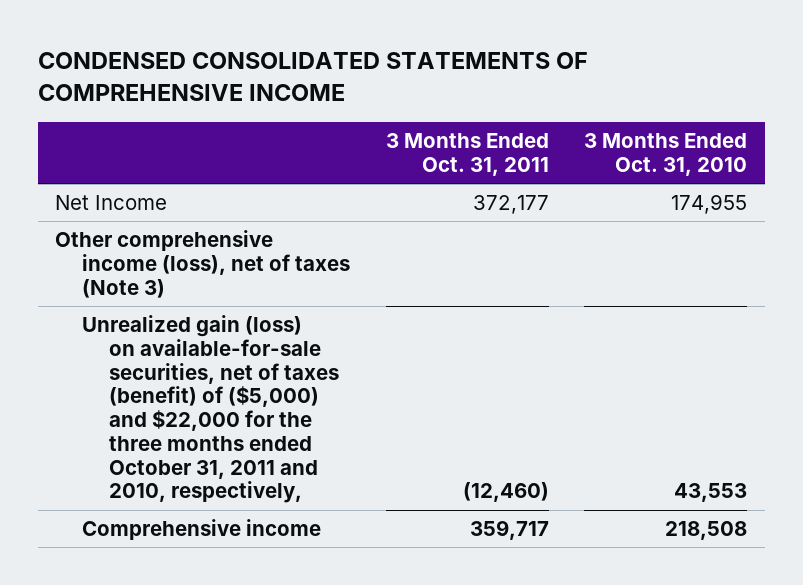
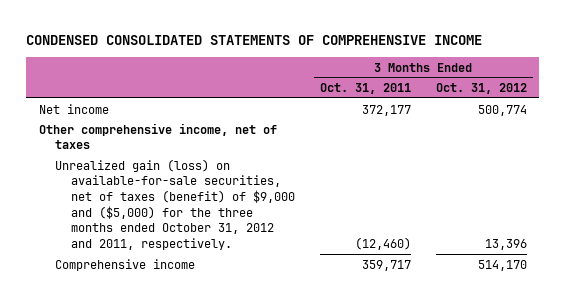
- | 3 Months Ended Oct. 31, 2011 | 3 Months Ended Oct. 31, 2010
+ | 3 Months Ended Oct. 31, 2011 | 3 Months Ended Oct. 31, 2012
- Net Income | 372,177 | 174,955
- Other comprehensive income (loss), net of taxes (Note 3)
- Unrealized gain (loss) on available-for-sale securities, net of taxes (benefit) of ($5,000) and $22,000 for the three months ended October 31, 2011 and 2010, respectively, | (12,460) | 43,553
+ Net income | 372,177 | 500,774
+ Other comprehensive income, net of taxes
+ Unrealized gain (loss) on available-for-sale securities, net of taxes (benefit) of $9,000 and ($5,000) for the three months ended October 31, 2012 and 2011, respectively. | (12,460) | 13,396

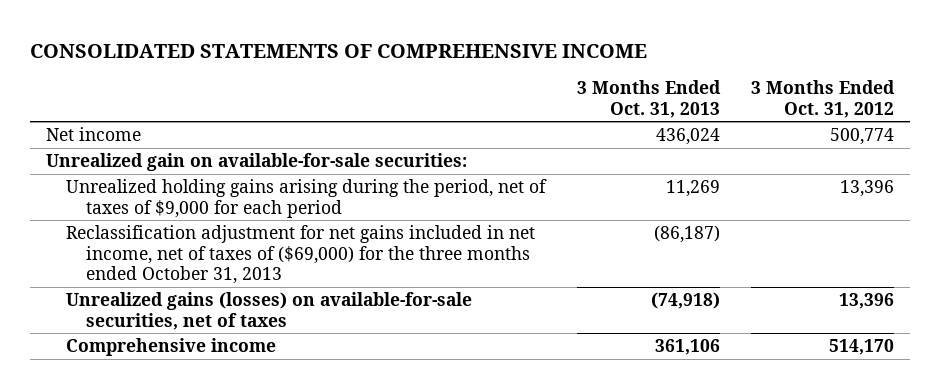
- CONDENSED CONSOLIDATED STATEMENTS OF COMPREHENSIVE INCOME
+ CONSOLIDATED STATEMENTS OF COMPREHENSIVE INCOME
- | 3 Months Ended Oct. 31, 2011 | 3 Months Ended Oct. 31, 2012
+ | 3 Months Ended Oct. 31, 2013 | 3 Months Ended Oct. 31, 2012
- Other comprehensive income, net of taxes
- Unrealized gain (loss) on available-for-sale securities, net of taxes (benefit) of $9,000 and ($5,000) for the three months ended October 31, 2012 and 2011, respectively. | (12,460) | 13,396
+ Unrealized gain on available-for-sale securities:
+ Unrealized holding gains arising during the period, net of taxes of $9,000 for each period | 11,269 | 13,396
+ Reclassification adjustment for net gains included in net income, net of taxes of ($69,000) for the three months ended October 31, 2013 | (86,187) |
+ Unrealized gains (losses) on available-for-sale securities, net of taxes | (74,918) | 13,396

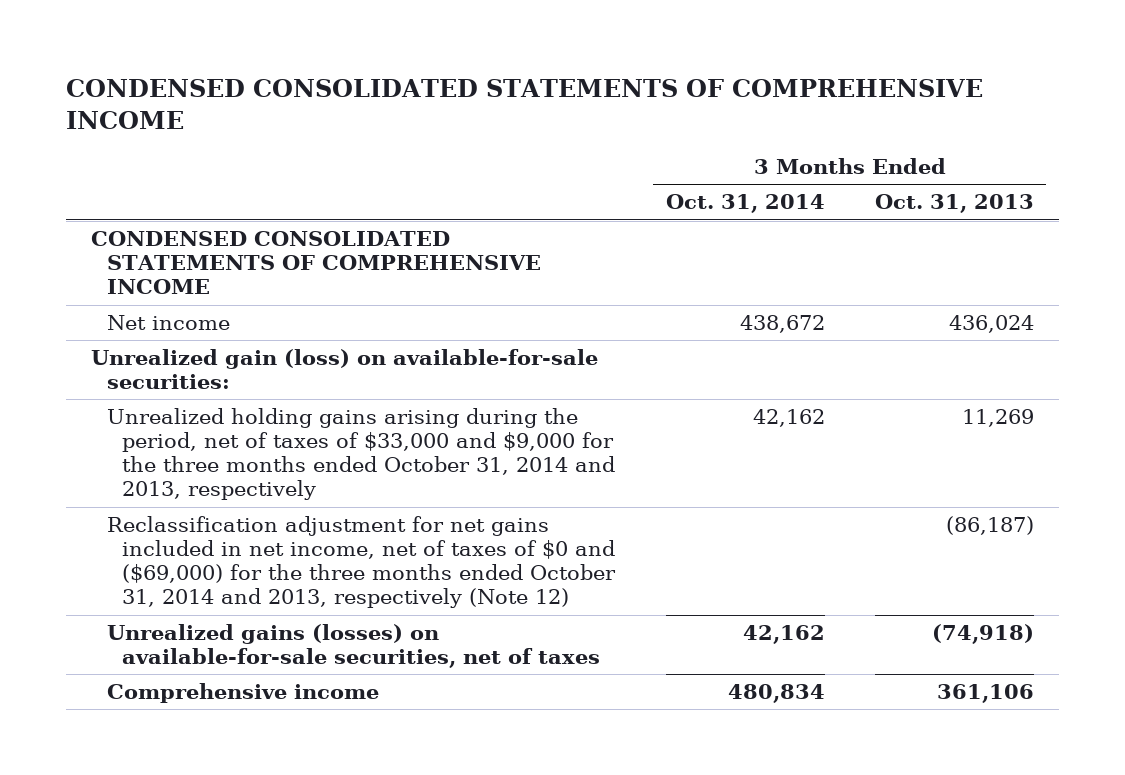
- CONSOLIDATED STATEMENTS OF COMPREHENSIVE INCOME
+ CONDENSED CONSOLIDATED STATEMENTS OF COMPREHENSIVE INCOME
- | 3 Months Ended Oct. 31, 2013 | 3 Months Ended Oct. 31, 2012
+ | 3 Months Ended Oct. 31, 2014 | 3 Months Ended Oct. 31, 2013
+ CONDENSED CONSOLIDATED STATEMENTS OF COMPREHENSIVE INCOME
- Unrealized gain on available-for-sale securities:
- Unrealized holding gains arising during the period, net of taxes of $9,000 for each period | 11,269 | 13,396
- Reclassification adjustment for net gains included in net income, net of taxes of ($69,000) for the three months ended October 31, 2013 | (86,187) |
+ Unrealized gain (loss) on available-for-sale securities:
+ Unrealized holding gains arising during the period, net of taxes of $33,000 and $9,000 for the three months ended October 31, 2014 and 2013, respectively | 42,162 | 11,269
+ Reclassification adjustment for net gains included in net income, net of taxes of $0 and ($69,000) for the three months ended October 31, 2014 and 2013, respectively (Note 12) | | (86,187)

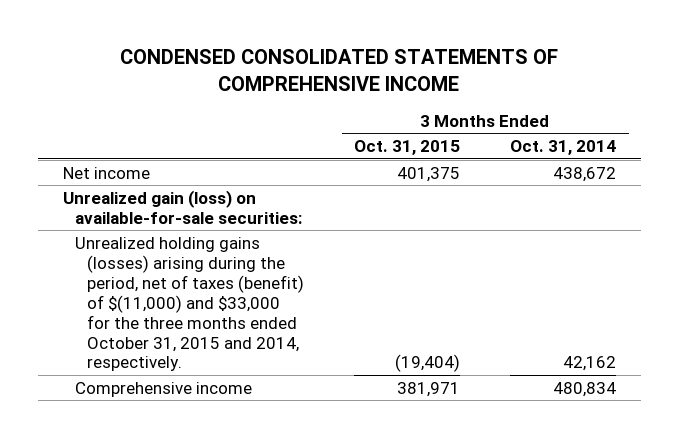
- | 3 Months Ended Oct. 31, 2014 | 3 Months Ended Oct. 31, 2013
+ | 3 Months Ended Oct. 31, 2015 | 3 Months Ended Oct. 31, 2014
- CONDENSED CONSOLIDATED STATEMENTS OF COMPREHENSIVE INCOME
- Unrealized holding gains arising during the period, net of taxes of $33,000 and $9,000 for the three months ended October 31, 2014 and 2013, respectively | 42,162 | 11,269
- Reclassification adjustment for net gains included in net income, net of taxes of $0 and ($69,000) for the three months ended October 31, 2014 and 2013, respectively (Note 12) | | (86,187)
- Unrealized gains (losses) on available-for-sale securities, net of taxes | 42,162 | (74,918)
+ Unrealized holding gains (losses) arising during the period, net of taxes (benefit) of $(11,000) and $33,000 for the three months ended October 31, 2015 and 2014, respectively. | (19,404) | 42,162

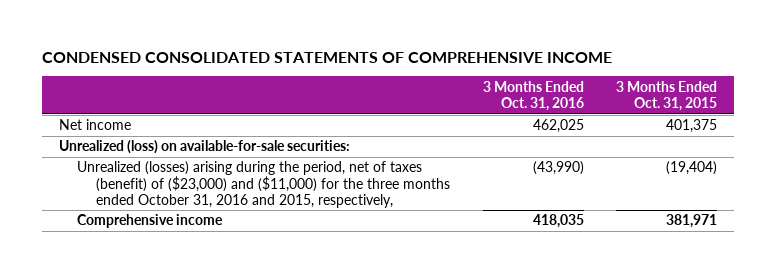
- | 3 Months Ended Oct. 31, 2015 | 3 Months Ended Oct. 31, 2014
+ | 3 Months Ended Oct. 31, 2016 | 3 Months Ended Oct. 31, 2015
- Unrealized gain (loss) on available-for-sale securities:
- Unrealized holding gains (losses) arising during the period, net of taxes (benefit) of $(11,000) and $33,000 for the three months ended October 31, 2015 and 2014, respectively. | (19,404) | 42,162
+ Unrealized (loss) on available-for-sale securities:
+ Unrealized (losses) arising during the period, net of taxes (benefit) of ($23,000) and ($11,000) for the three months ended October 31, 2016 and 2015, respectively, | (43,990) | (19,404)

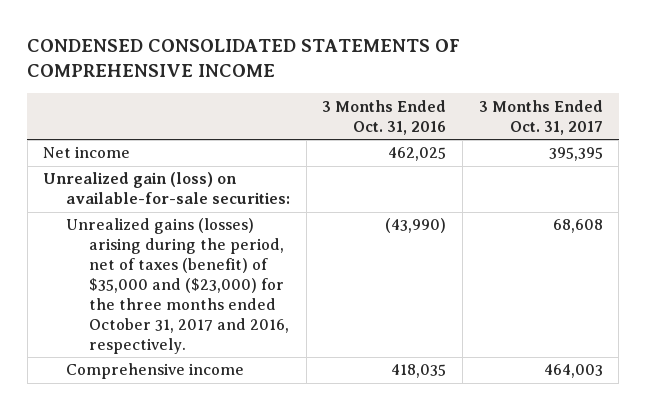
- | 3 Months Ended Oct. 31, 2016 | 3 Months Ended Oct. 31, 2015
+ | 3 Months Ended Oct. 31, 2016 | 3 Months Ended Oct. 31, 2017
- Unrealized (loss) on available-for-sale securities:
- Unrealized (losses) arising during the period, net of taxes (benefit) of ($23,000) and ($11,000) for the three months ended October 31, 2016 and 2015, respectively, | (43,990) | (19,404)
+ Unrealized gain (loss) on available-for-sale securities:
+ Unrealized gains (losses) arising during the period, net of taxes (benefit) of $35,000 and ($23,000) for the three months ended October 31, 2017 and 2016, respectively. | (43,990) | 68,608

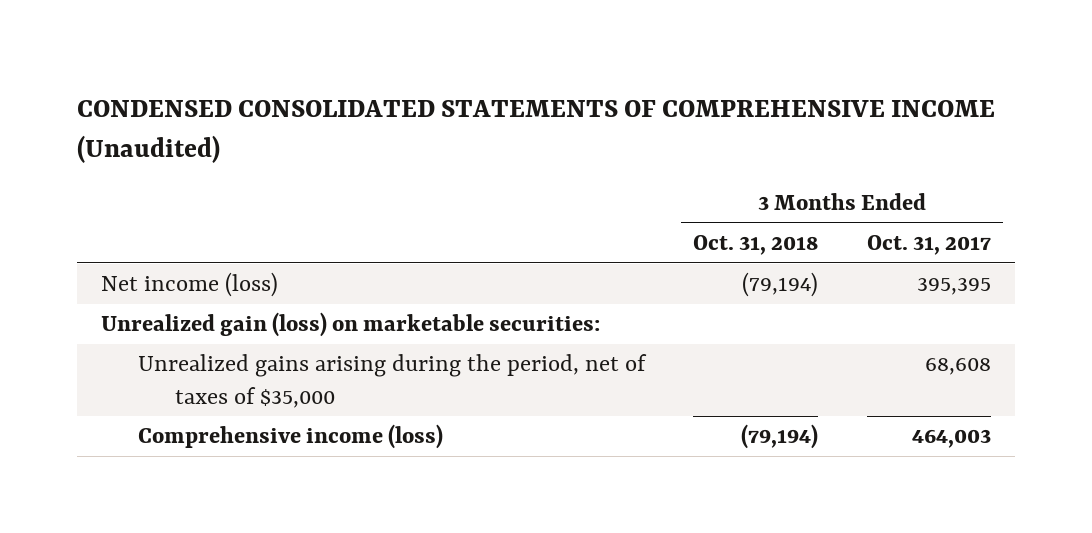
- CONDENSED CONSOLIDATED STATEMENTS OF COMPREHENSIVE INCOME
+ CONDENSED CONSOLIDATED STATEMENTS OF COMPREHENSIVE INCOME (Unaudited)
- | 3 Months Ended Oct. 31, 2016 | 3 Months Ended Oct. 31, 2017
+ | 3 Months Ended Oct. 31, 2018 | 3 Months Ended Oct. 31, 2017
- Net income | 462,025 | 395,395
- Unrealized gain (loss) on available-for-sale securities:
- Unrealized gains (losses) arising during the period, net of taxes (benefit) of $35,000 and ($23,000) for the three months ended October 31, 2017 and 2016, respectively. | (43,990) | 68,608
- Comprehensive income | 418,035 | 464,003
+ Net income (loss) | (79,194) | 395,395
+ Unrealized gain (loss) on marketable securities:
+ Unrealized gains arising during the period, net of taxes of $35,000 | | 68,608
+ Comprehensive income (loss) | (79,194) | 464,003

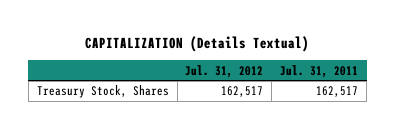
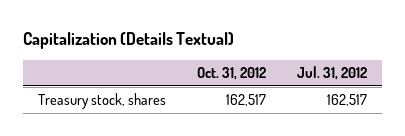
- CAPITALIZATION (Details Textual)
+ Capitalization (Details Textual)
- | Jul. 31, 2012 | Jul. 31, 2011
+ | Oct. 31, 2012 | Jul. 31, 2012
- Treasury Stock, Shares | 162,517 | 162,517
+ Treasury stock, shares | 162,517 | 162,517

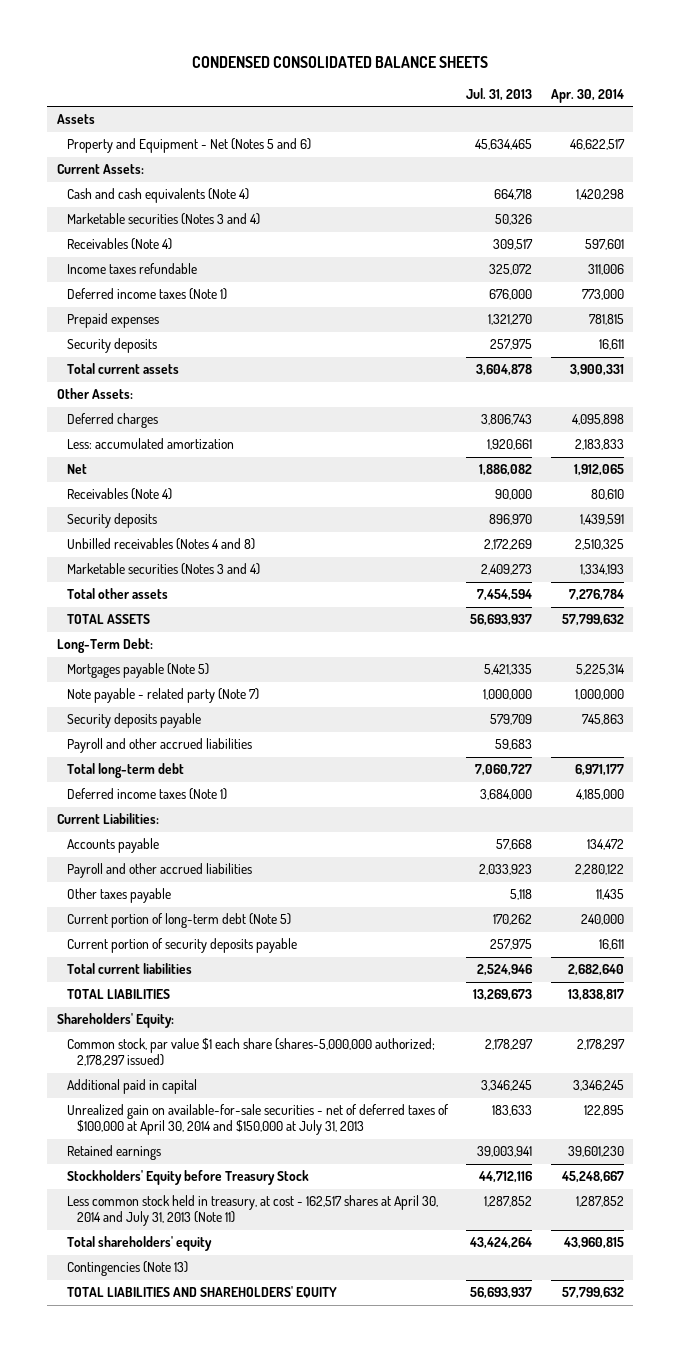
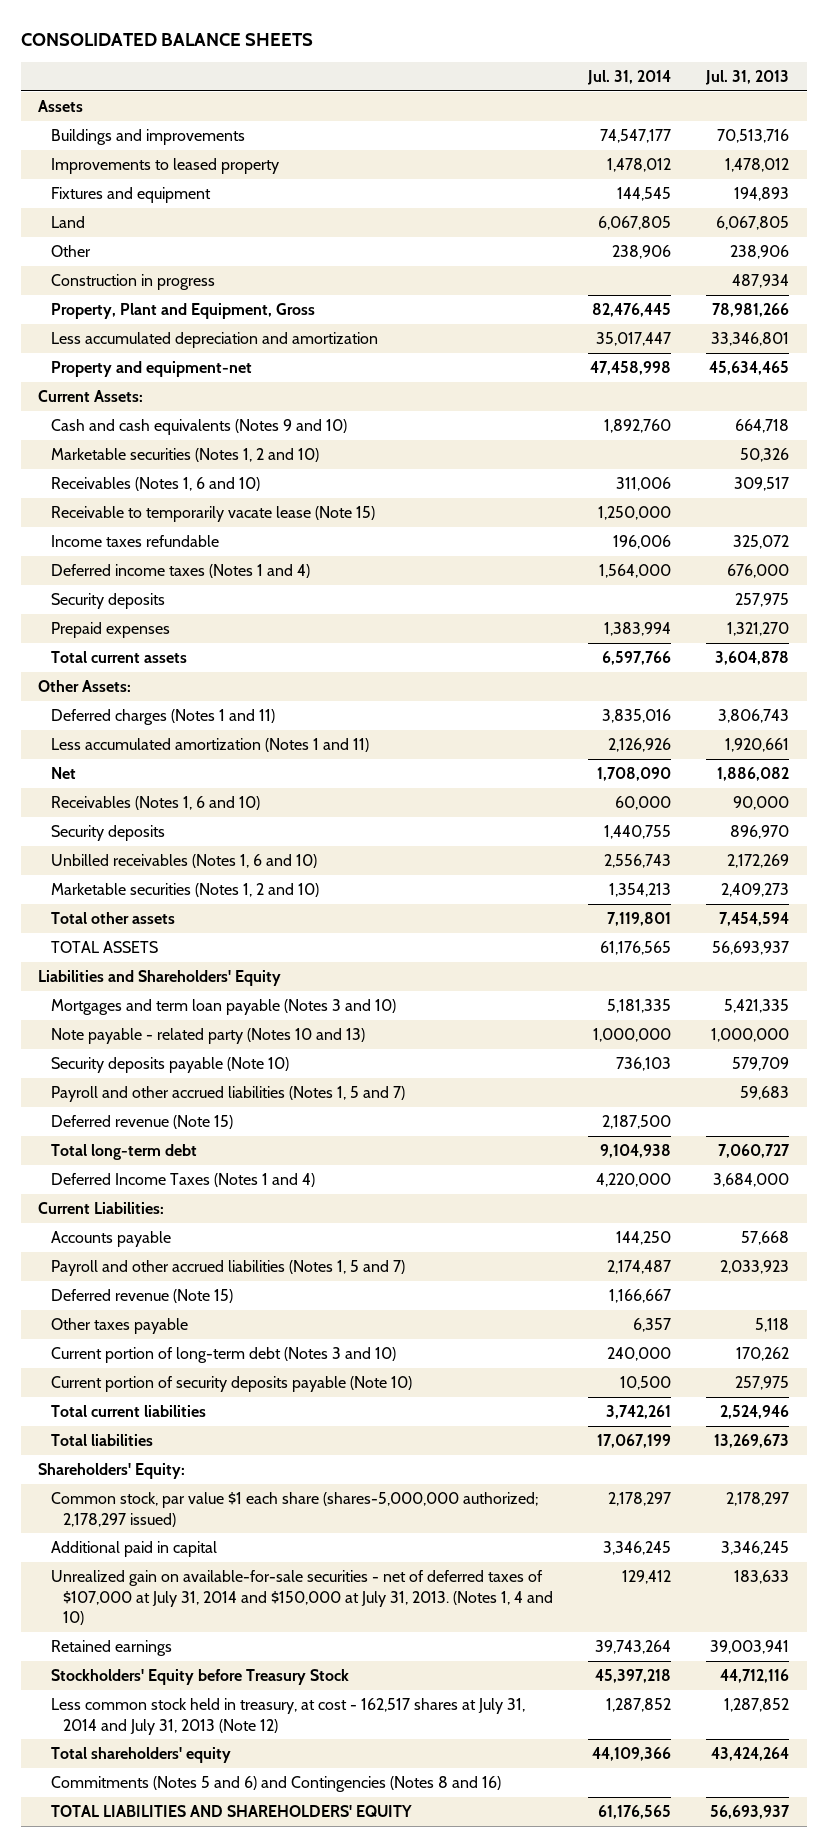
- CONDENSED CONSOLIDATED BALANCE SHEETS
+ CONSOLIDATED BALANCE SHEETS
- | Jul. 31, 2013 | Apr. 30, 2014
+ | Jul. 31, 2014 | Jul. 31, 2013
- Property and Equipment - Net (Notes 5 and 6) | 45,634,465 | 46,622,517
+ Buildings and improvements | 74,547,177 | 70,513,716
+ Improvements to leased property | 1,478,012 | 1,478,012
+ Fixtures and equipment | 144,545 | 194,893
+ Land | 6,067,805 | 6,067,805
+ Other | 238,906 | 238,906
+ Construction in progress | | 487,934
+ Property, Plant and Equipment, Gross | 82,476,445 | 78,981,266
+ Less accumulated depreciation and amortization | 35,017,447 | 33,346,801
+ Property and equipment-net | 47,458,998 | 45,634,465
- Cash and cash equivalents (Note 4) | 664,718 | 1,420,298
- Marketable securities (Notes 3 and 4) | 50,326 |
- Receivables (Note 4) | 309,517 | 597,601
+ Cash and cash equivalents (Notes 9 and 10) | 1,892,760 | 664,718
+ Marketable securities (Notes 1, 2 and 10) | | 50,326
+ Receivables (Notes 1, 6 and 10) | 311,006 | 309,517
+ Receivable to temporarily vacate lease (Note 15) | 1,250,000 |
- Deferred income taxes (Note 1) | 676,000 | 773,000
+ Deferred income taxes (Notes 1 and 4) | 1,564,000 | 676,000
moved down: Prepaid expenses | 1,383,994 | 1,321,270
- Deferred charges | 3,806,743 | 4,095,898
- Less: accumulated amortization | 1,920,661 | 2,183,833
+ Deferred charges (Notes 1 and 11) | 3,835,016 | 3,806,743
+ Less accumulated amortization (Notes 1 and 11) | 2,126,926 | 1,920,661
- Receivables (Note 4) | 90,000 | 80,610
+ Receivables (Notes 1, 6 and 10) | 60,000 | 90,000
- Unbilled receivables (Notes 4 and 8) | 2,172,269 | 2,510,325
- Marketable securities (Notes 3 and 4) | 2,409,273 | 1,334,193
+ Unbilled receivables (Notes 1, 6 and 10) | 2,556,743 | 2,172,269
+ Marketable securities (Notes 1, 2 and 10) | 1,354,213 | 2,409,273
- Long-Term Debt:
- Mortgages payable (Note 5) | 5,421,335 | 5,225,314
- Note payable - related party (Note 7) | 1,000,000 | 1,000,000
- Security deposits payable | 579,709 | 745,863
- Payroll and other accrued liabilities | 59,683 |
+ Liabilities and Shareholders' Equity
+ Mortgages and term loan payable (Notes 3 and 10) | 5,181,335 | 5,421,335
+ Note payable - related party (Notes 10 and 13) | 1,000,000 | 1,000,000
+ Security deposits payable (Note 10) | 736,103 | 579,709
+ Payroll and other accrued liabilities (Notes 1, 5 and 7) | | 59,683
+ Deferred revenue (Note 15) | 2,187,500 |
- Deferred income taxes (Note 1) | 3,684,000 | 4,185,000
+ Deferred Income Taxes (Notes 1 and 4) | 4,220,000 | 3,684,000
- Payroll and other accrued liabilities | 2,033,923 | 2,280,122
+ Payroll and other accrued liabilities (Notes 1, 5 and 7) | 2,174,487 | 2,033,923
+ Deferred revenue (Note 15) | 1,166,667 |
- Current portion of long-term debt (Note 5) | 170,262 | 240,000
- Current portion of security deposits payable | 257,975 | 16,611
+ Current portion of long-term debt (Notes 3 and 10) | 240,000 | 170,262
+ Current portion of security deposits payable (Note 10) | 10,500 | 257,975
- TOTAL LIABILITIES | 13,269,673 | 13,838,817
+ Total liabilities | 17,067,199 | 13,269,673
- Unrealized gain on available-for-sale securities - net of deferred taxes of $100,000 at April 30, 2014 and $150,000 at July 31, 2013 | 183,633 | 122,895
+ Unrealized gain on available-for-sale securities - net of deferred taxes of $107,000 at July 31, 2014 and $150,000 at July 31, 2013. (Notes 1, 4 and 10) | 129,412 | 183,633
- Less common stock held in treasury, at cost - 162,517 shares at April 30, 2014 and July 31, 2013 (Note 11) | 1,287,852 | 1,287,852
+ Less common stock held in treasury, at cost - 162,517 shares at July 31, 2014 and July 31, 2013 (Note 12) | 1,287,852 | 1,287,852
- Contingencies (Note 13)
+ Commitments (Notes 5 and 6) and Contingencies (Notes 8 and 16)

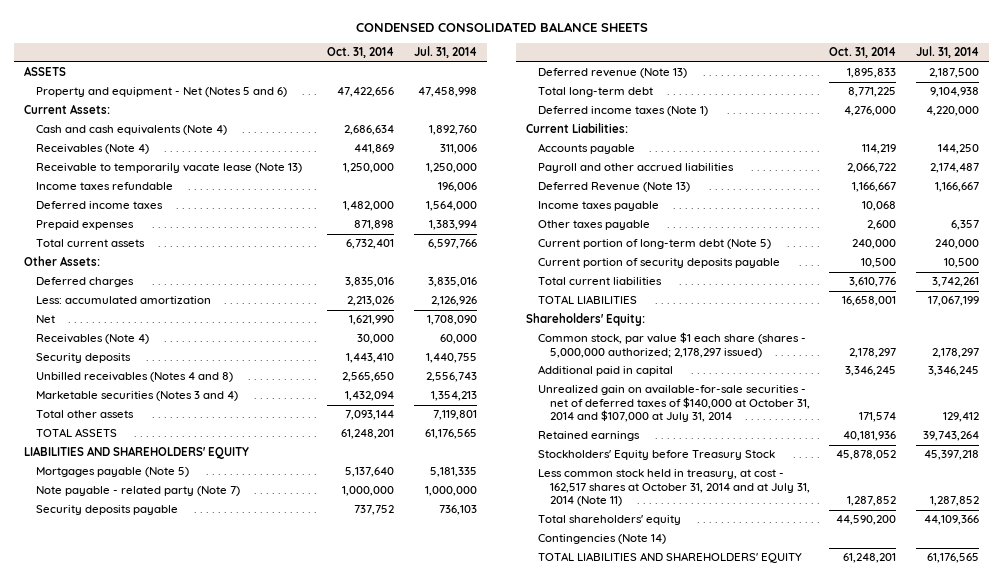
- CONSOLIDATED BALANCE SHEETS
+ CONDENSED CONSOLIDATED BALANCE SHEETS
- | Jul. 31, 2014 | Jul. 31, 2013
+ | Oct. 31, 2014 | Jul. 31, 2014
- Assets
- Buildings and improvements | 74,547,177 | 70,513,716
- Improvements to leased property | 1,478,012 | 1,478,012
- Fixtures and equipment | 144,545 | 194,893
- Land | 6,067,805 | 6,067,805
- Other | 238,906 | 238,906
- Construction in progress | | 487,934
- Property, Plant and Equipment, Gross | 82,476,445 | 78,981,266
- Less accumulated depreciation and amortization | 35,017,447 | 33,346,801
- Property and equipment-net | 47,458,998 | 45,634,465
+ ASSETS
+ Property and equipment - Net (Notes 5 and 6) | 47,422,656 | 47,458,998
- Cash and cash equivalents (Notes 9 and 10) | 1,892,760 | 664,718
- Marketable securities (Notes 1, 2 and 10) | | 50,326
- Receivables (Notes 1, 6 and 10) | 311,006 | 309,517
- Receivable to temporarily vacate lease (Note 15) | 1,250,000 |
+ Cash and cash equivalents (Note 4) | 2,686,634 | 1,892,760
+ Receivables (Note 4) | 441,869 | 311,006
+ Receivable to temporarily vacate lease (Note 13) | 1,250,000 | 1,250,000
- Deferred income taxes (Notes 1 and 4) | 1,564,000 | 676,000
- Security deposits | | 257,975
+ Deferred income taxes | 1,482,000 | 1,564,000
- Deferred charges (Notes 1 and 11) | 3,835,016 | 3,806,743
- Less accumulated amortization (Notes 1 and 11) | 2,126,926 | 1,920,661
+ Deferred charges | 3,835,016 | 3,835,016
+ Less: accumulated amortization | 2,213,026 | 2,126,926
- Receivables (Notes 1, 6 and 10) | 60,000 | 90,000
+ Receivables (Note 4) | 30,000 | 60,000
- Unbilled receivables (Notes 1, 6 and 10) | 2,556,743 | 2,172,269
- Marketable securities (Notes 1, 2 and 10) | 1,354,213 | 2,409,273
+ Unbilled receivables (Notes 4 and 8) | 2,565,650 | 2,556,743
+ Marketable securities (Notes 3 and 4) | 1,432,094 | 1,354,213
- Liabilities and Shareholders' Equity
- Mortgages and term loan payable (Notes 3 and 10) | 5,181,335 | 5,421,335
- Note payable - related party (Notes 10 and 13) | 1,000,000 | 1,000,000
- Security deposits payable (Note 10) | 736,103 | 579,709
- Payroll and other accrued liabilities (Notes 1, 5 and 7) | | 59,683
- Deferred revenue (Note 15) | 2,187,500 |
+ LIABILITIES AND SHAREHOLDERS' EQUITY
+ Mortgages payable (Note 5) | 5,137,640 | 5,181,335
+ Note payable - related party (Note 7) | 1,000,000 | 1,000,000
+ Security deposits payable | 737,752 | 736,103
+ Deferred revenue (Note 13) | 1,895,833 | 2,187,500
- Deferred Income Taxes (Notes 1 and 4) | 4,220,000 | 3,684,000
+ Deferred income taxes (Note 1) | 4,276,000 | 4,220,000
- Payroll and other accrued liabilities (Notes 1, 5 and 7) | 2,174,487 | 2,033,923
- Deferred revenue (Note 15) | 1,166,667 |
+ Payroll and other accrued liabilities | 2,066,722 | 2,174,487
+ Deferred Revenue (Note 13) | 1,166,667 | 1,166,667
+ Income taxes payable | 10,068 |
- Current portion of long-term debt (Notes 3 and 10) | 240,000 | 170,262
- Current portion of security deposits payable (Note 10) | 10,500 | 257,975
+ Current portion of long-term debt (Note 5) | 240,000 | 240,000
+ Current portion of security deposits payable | 10,500 | 10,500
- Total liabilities | 17,067,199 | 13,269,673
+ TOTAL LIABILITIES | 16,658,001 | 17,067,199
- Common stock, par value $1 each share (shares-5,000,000 authorized; 2,178,297 issued) | 2,178,297 | 2,178,297
+ Common stock, par value $1 each share (shares - 5,000,000 authorized; 2,178,297 issued) | 2,178,297 | 2,178,297
- Unrealized gain on available-for-sale securities - net of deferred taxes of $107,000 at July 31, 2014 and $150,000 at July 31, 2013. (Notes 1, 4 and 10) | 129,412 | 183,633
+ Unrealized gain on available-for-sale securities - net of deferred taxes of $140,000 at October 31, 2014 and $107,000 at July 31, 2014 | 171,574 | 129,412
- Less common stock held in treasury, at cost - 162,517 shares at July 31, 2014 and July 31, 2013 (Note 12) | 1,287,852 | 1,287,852
+ Less common stock held in treasury, at cost - 162,517 shares at October 31, 2014 and at July 31, 2014 (Note 11) | 1,287,852 | 1,287,852
- Commitments (Notes 5 and 6) and Contingencies (Notes 8 and 16)
+ Contingencies (Note 14)

